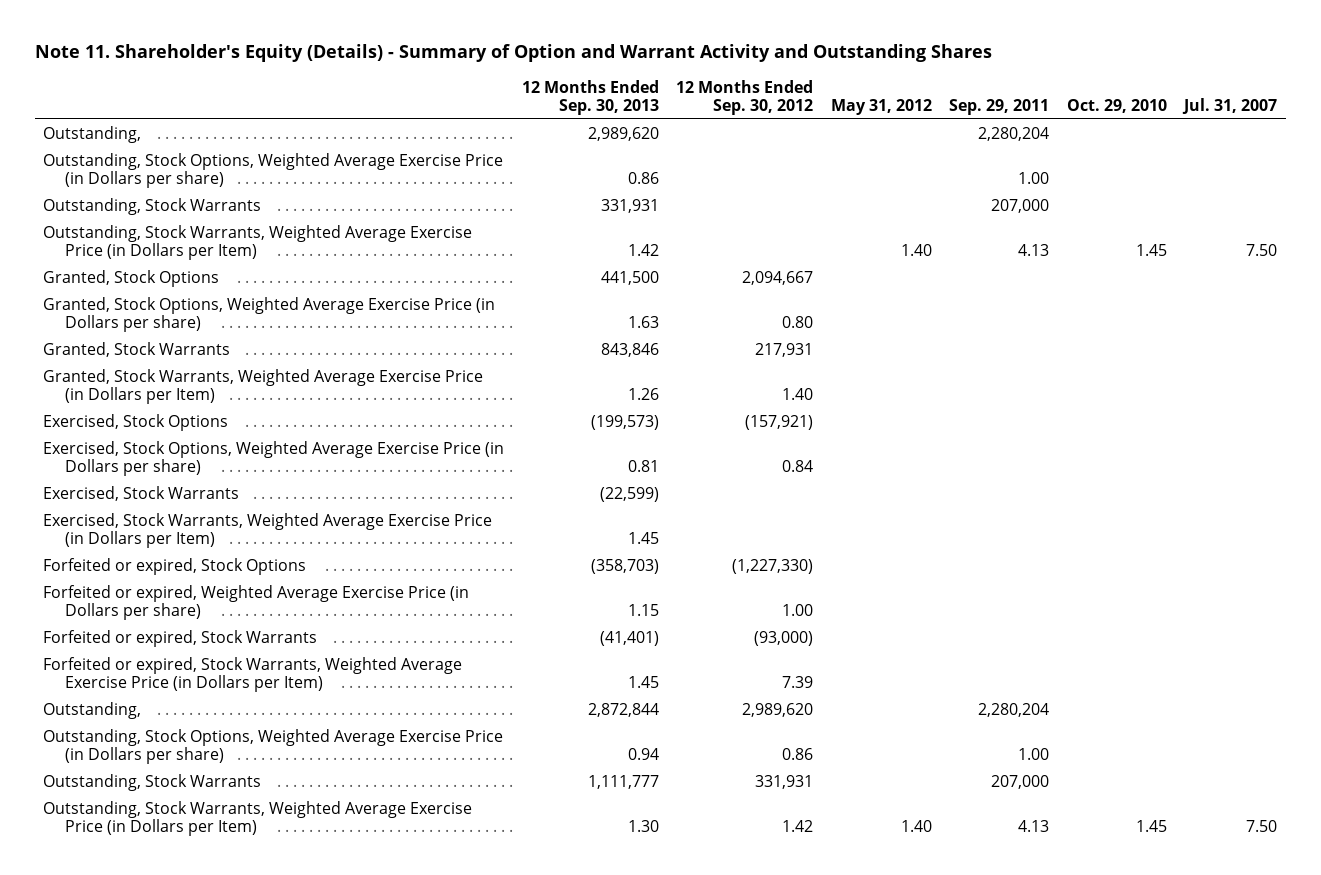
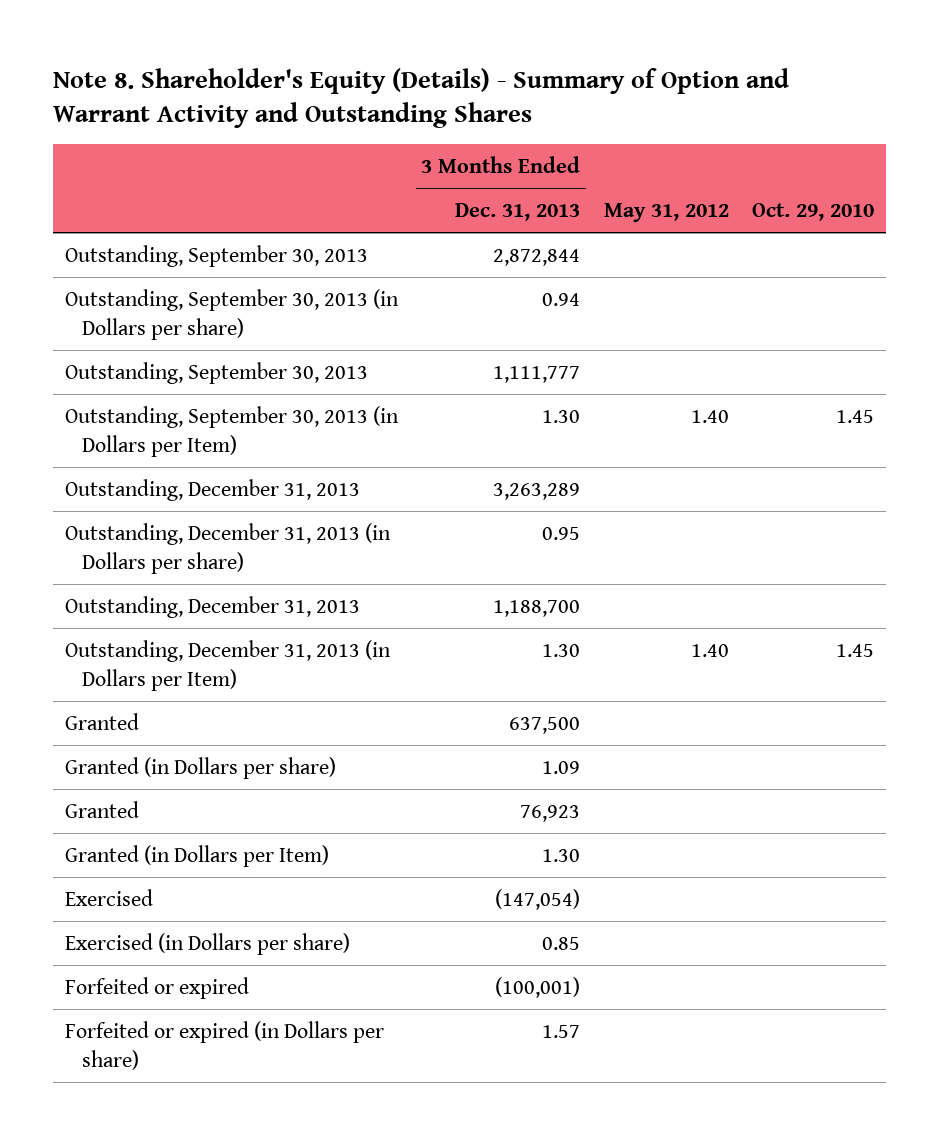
- Note 11. Shareholder's Equity (Details) - Summary of Option and Warrant Activity and Outstanding Shares
+ Note 8. Shareholder's Equity (Details) - Summary of Option and Warrant Activity and Outstanding Shares
- | 12 Months Ended Sep. 30, 2013 | 12 Months Ended Sep. 30, 2012 | May 31, 2012 | Sep. 29, 2011 | Oct. 29, 2010 | Jul. 31, 2007
+ | 3 Months Ended Dec. 31, 2013 | May 31, 2012 | Oct. 29, 2010
- Outstanding, | 2,989,620 | | | 2,280,204 | |
- Outstanding, Stock Options, Weighted Average Exercise Price (in Dollars per share) | 0.86 | | | 1.00 | |
- Outstanding, Stock Warrants | 331,931 | | | 207,000 | |
- Outstanding, Stock Warrants, Weighted Average Exercise Price (in Dollars per Item) | 1.42 | | 1.40 | 4.13 | 1.45 | 7.50
- Granted, Stock Options | 441,500 | 2,094,667 | | | |
- Granted, Stock Options, Weighted Average Exercise Price (in Dollars per share) | 1.63 | 0.80 | | | |
- Granted, Stock Warrants | 843,846 | 217,931 | | | |
- Granted, Stock Warrants, Weighted Average Exercise Price (in Dollars per Item) | 1.26 | 1.40 | | | |
- Exercised, Stock Options | (199,573) | (157,921) | | | |
- Exercised, Stock Options, Weighted Average Exercise Price (in Dollars per share) | 0.81 | 0.84 | | | |
- Exercised, Stock Warrants | (22,599) | | | | |
- Exercised, Stock Warrants, Weighted Average Exercise Price (in Dollars per Item) | 1.45 | | | | |
- Forfeited or expired, Stock Options | (358,703) | (1,227,330) | | | |
- Forfeited or expired, Weighted Average Exercise Price (in Dollars per share) | 1.15 | 1.00 | | | |
- Forfeited or expired, Stock Warrants | (41,401) | (93,000) | | | |
- Forfeited or expired, Stock Warrants, Weighted Average Exercise Price (in Dollars per Item) | 1.45 | 7.39 | | | |
- Outstanding, | 2,872,844 | 2,989,620 | | 2,280,204 | |
- Outstanding, Stock Options, Weighted Average Exercise Price (in Dollars per share) | 0.94 | 0.86 | | 1.00 | |
- Outstanding, Stock Warrants | 1,111,777 | 331,931 | | 207,000 | |
- Outstanding, Stock Warrants, Weighted Average Exercise Price (in Dollars per Item) | 1.30 | 1.42 | 1.40 | 4.13 | 1.45 | 7.50
+ Outstanding, September 30, 2013 | 2,872,844 | |
+ Outstanding, September 30, 2013 (in Dollars per share) | 0.94 | |
+ Outstanding, September 30, 2013 | 1,111,777 | |
+ Outstanding, September 30, 2013 (in Dollars per Item) | 1.30 | 1.40 | 1.45
+ Outstanding, December 31, 2013 | 3,263,289 | |
+ Outstanding, December 31, 2013 (in Dollars per share) | 0.95 | |
+ Outstanding, December 31, 2013 | 1,188,700 | |
+ Outstanding, December 31, 2013 (in Dollars per Item) | 1.30 | 1.40 | 1.45
+ Granted | 637,500 | |
+ Granted (in Dollars per share) | 1.09 | |
+ Granted | 76,923 | |
+ Granted (in Dollars per Item) | 1.30 | |
+ Exercised | (147,054) | |
+ Exercised (in Dollars per share) | 0.85 | |
+ Forfeited or expired | (100,001) | |
+ Forfeited or expired (in Dollars per share) | 1.57 | |

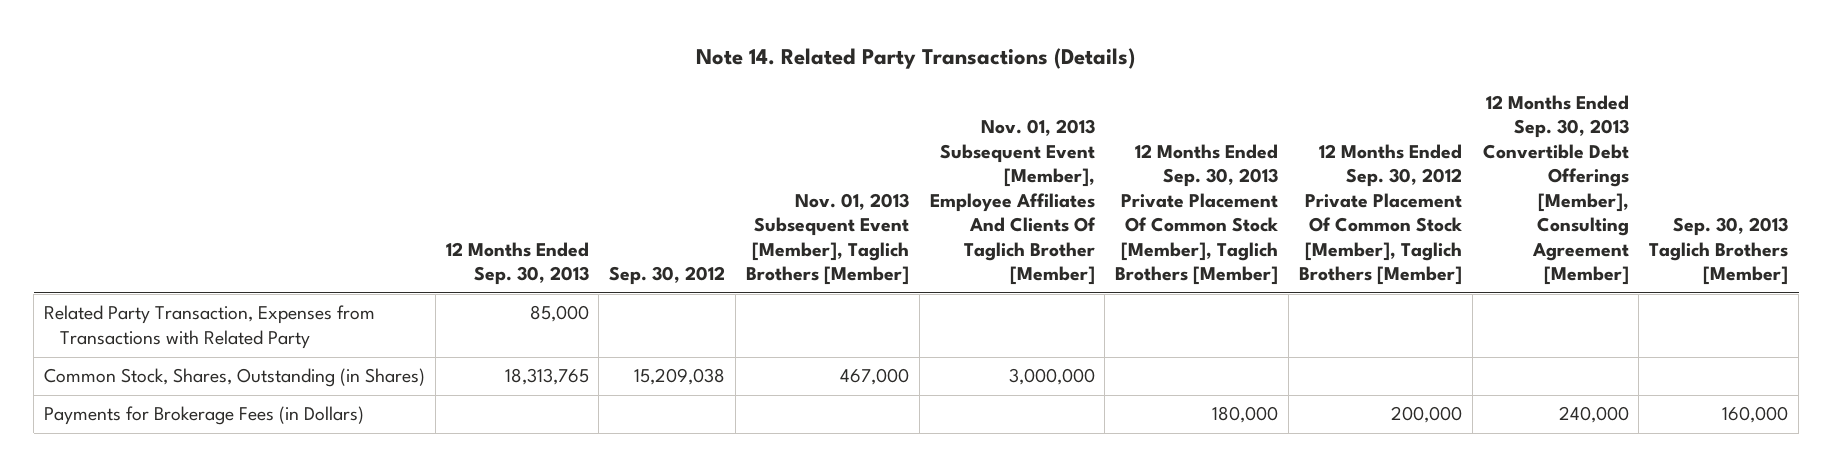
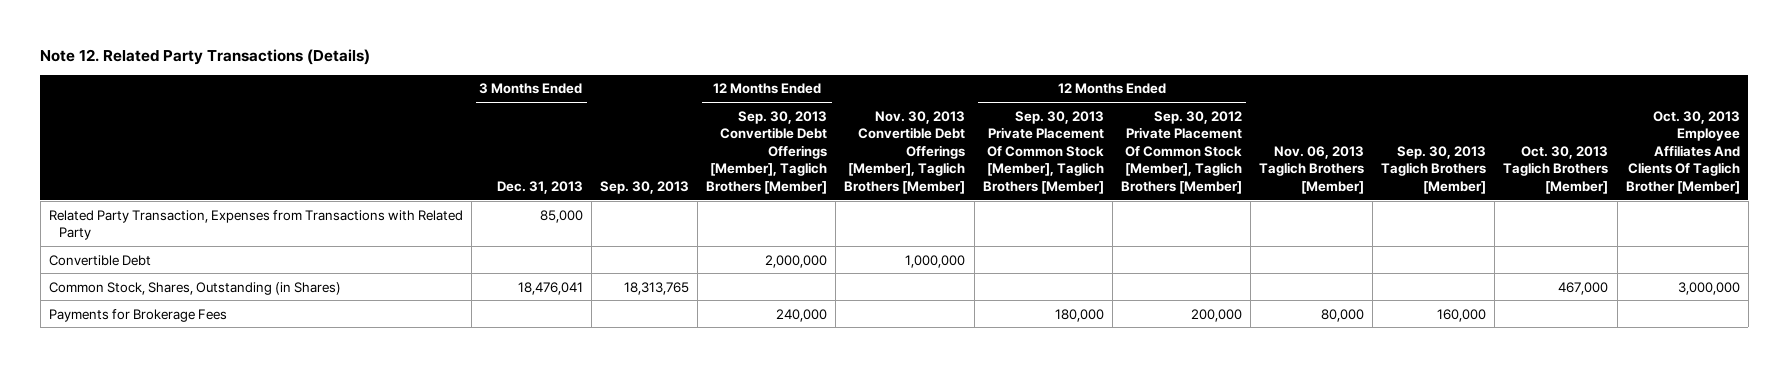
- Note 14. Related Party Transactions (Details)
+ Note 12. Related Party Transactions (Details)
- | 12 Months Ended Sep. 30, 2013 | Sep. 30, 2012 | Nov. 01, 2013 Subsequent Event [Member], Taglich Brothers [Member] | Nov. 01, 2013 Subsequent Event [Member], Employee Affiliates And Clients Of Taglich Brother [Member] | 12 Months Ended Sep. 30, 2013 Private Placement Of Common Stock [Member], Taglich Brothers [Member] | 12 Months Ended Sep. 30, 2012 Private Placement Of Common Stock [Member], Taglich Brothers [Member] | 12 Months Ended Sep. 30, 2013 Convertible Debt Offerings [Member], Consulting Agreement [Member] | Sep. 30, 2013 Taglich Brothers [Member]
+ | 3 Months Ended Dec. 31, 2013 | Sep. 30, 2013 | 12 Months Ended Sep. 30, 2013 Convertible Debt Offerings [Member], Taglich Brothers [Member] | Nov. 30, 2013 Convertible Debt Offerings [Member], Taglich Brothers [Member] | 12 Months Ended Sep. 30, 2013 Private Placement Of Common Stock [Member], Taglich Brothers [Member] | 12 Months Ended Sep. 30, 2012 Private Placement Of Common Stock [Member], Taglich Brothers [Member] | Nov. 06, 2013 Taglich Brothers [Member] | Sep. 30, 2013 Taglich Brothers [Member] | Oct. 30, 2013 Taglich Brothers [Member] | Oct. 30, 2013 Employee Affiliates And Clients Of Taglich Brother [Member]
+ Convertible Debt | | | 2,000,000 | 1,000,000 | | | | | |
- Payments for Brokerage Fees (in Dollars) | | | | | 180,000 | 200,000 | 240,000 | 160,000
+ Payments for Brokerage Fees | | | 240,000 | | 180,000 | 200,000 | 80,000 | 160,000 | |

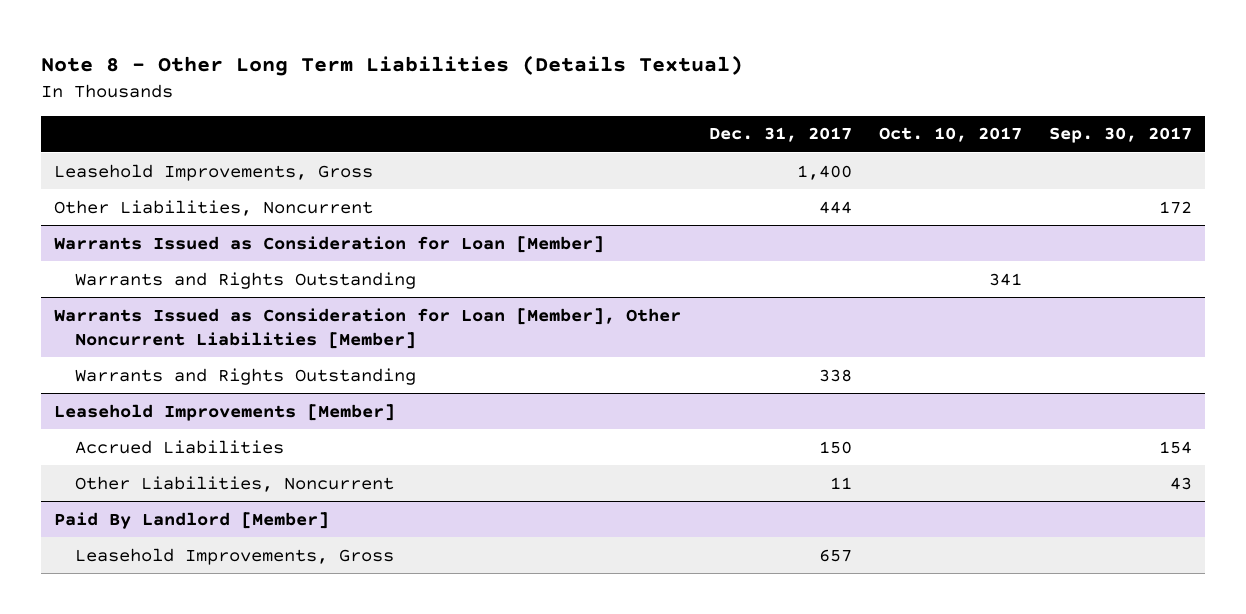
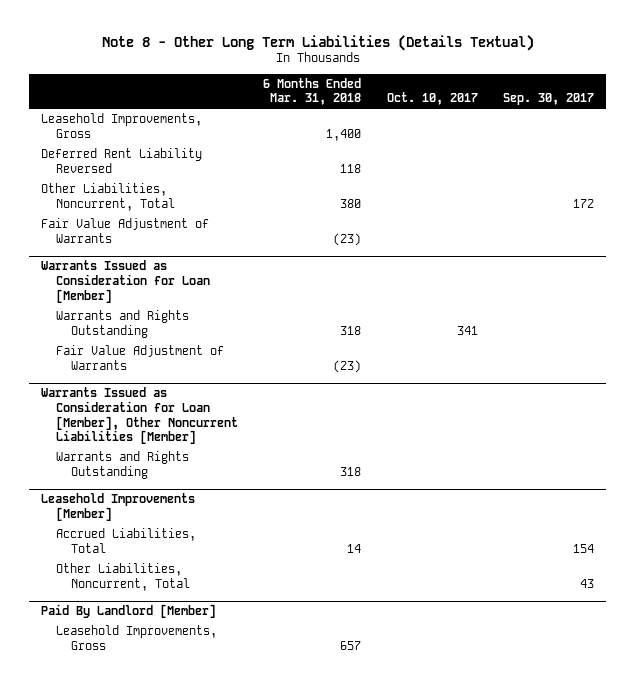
- | Dec. 31, 2017 | Oct. 10, 2017 | Sep. 30, 2017
+ | 6 Months Ended Mar. 31, 2018 | Oct. 10, 2017 | Sep. 30, 2017
- Other Liabilities, Noncurrent | 444 | | 172
+ Deferred Rent Liability Reversed | 118 | |
+ Other Liabilities, Noncurrent, Total | 380 | | 172
+ Fair Value Adjustment of Warrants | (23) | |
@ Warrants Issued as Consideration for Loan [Member]
+ Fair Value Adjustment of Warrants | (23) | |
@ Leasehold Improvements [Member]
- Accrued Liabilities | 150 | | 154
- Other Liabilities, Noncurrent | 11 | | 43
+ Accrued Liabilities, Total | 14 | | 154
+ Other Liabilities, Noncurrent, Total | | | 43

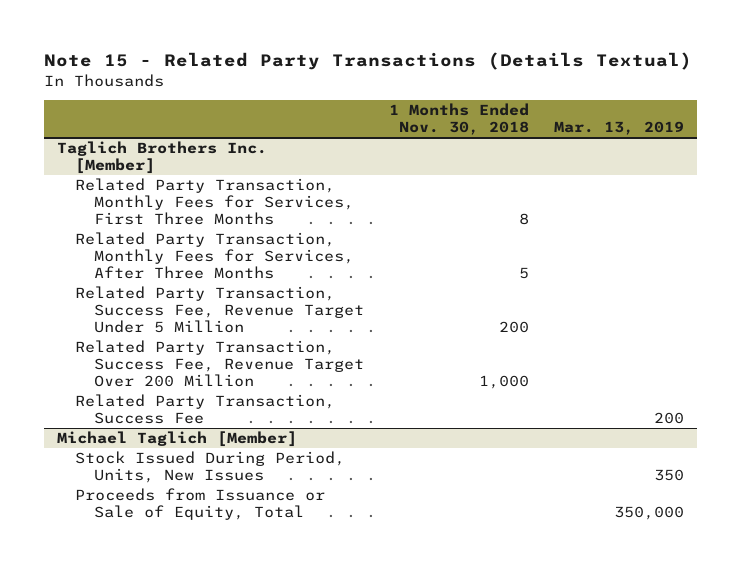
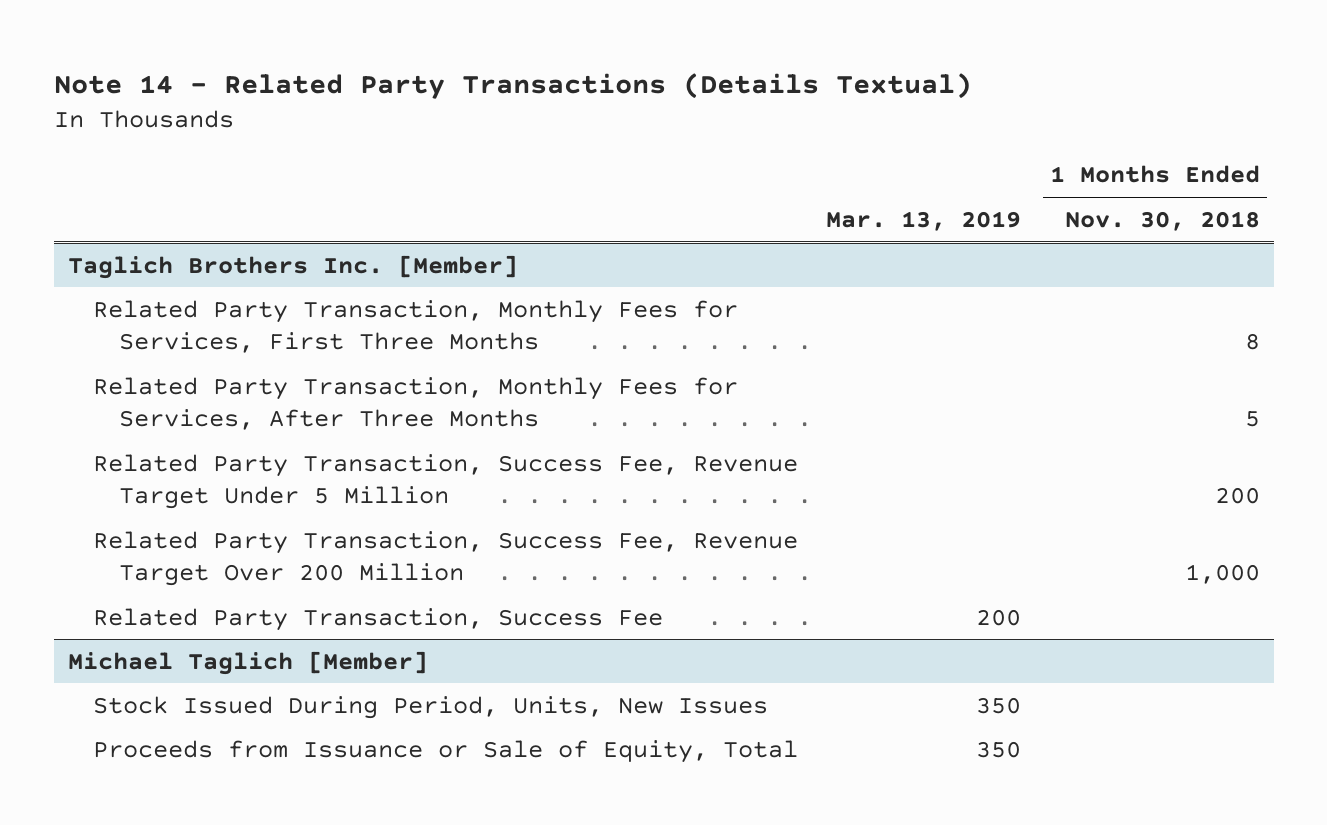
- Note 15 - Related Party Transactions (Details Textual)
+ Note 14 - Related Party Transactions (Details Textual)
- | 1 Months Ended Nov. 30, 2018 | Mar. 13, 2019
+ | Mar. 13, 2019 | 1 Months Ended Nov. 30, 2018
@ Michael Taglich [Member]
- Proceeds from Issuance or Sale of Equity, Total | | 350,000
+ Proceeds from Issuance or Sale of Equity, Total | 350 |

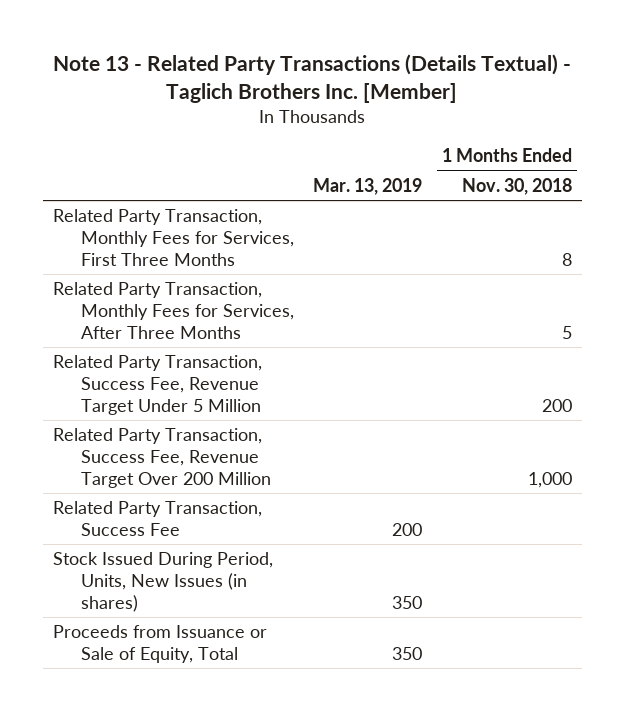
- Note 14 - Related Party Transactions (Details Textual)
+ Note 13 - Related Party Transactions (Details Textual) - Taglich Brothers Inc. [Member]
- Taglich Brothers Inc. [Member]
- Michael Taglich [Member]
- Stock Issued During Period, Units, New Issues | 350 |
- Proceeds from Issuance or Sale of Equity, Total | 350 |
+ Stock Issued During Period, Units, New Issues (in shares) | 350 |
+ Proceeds from Issuance or Sale of Equity, Total | 350 |

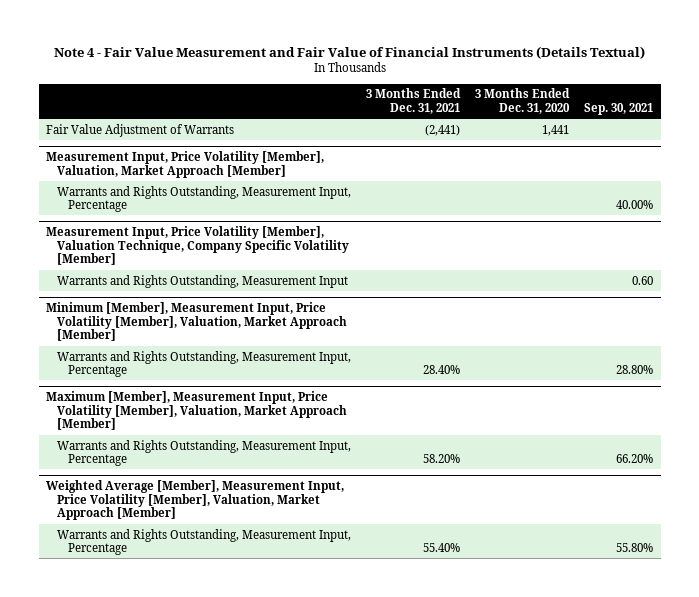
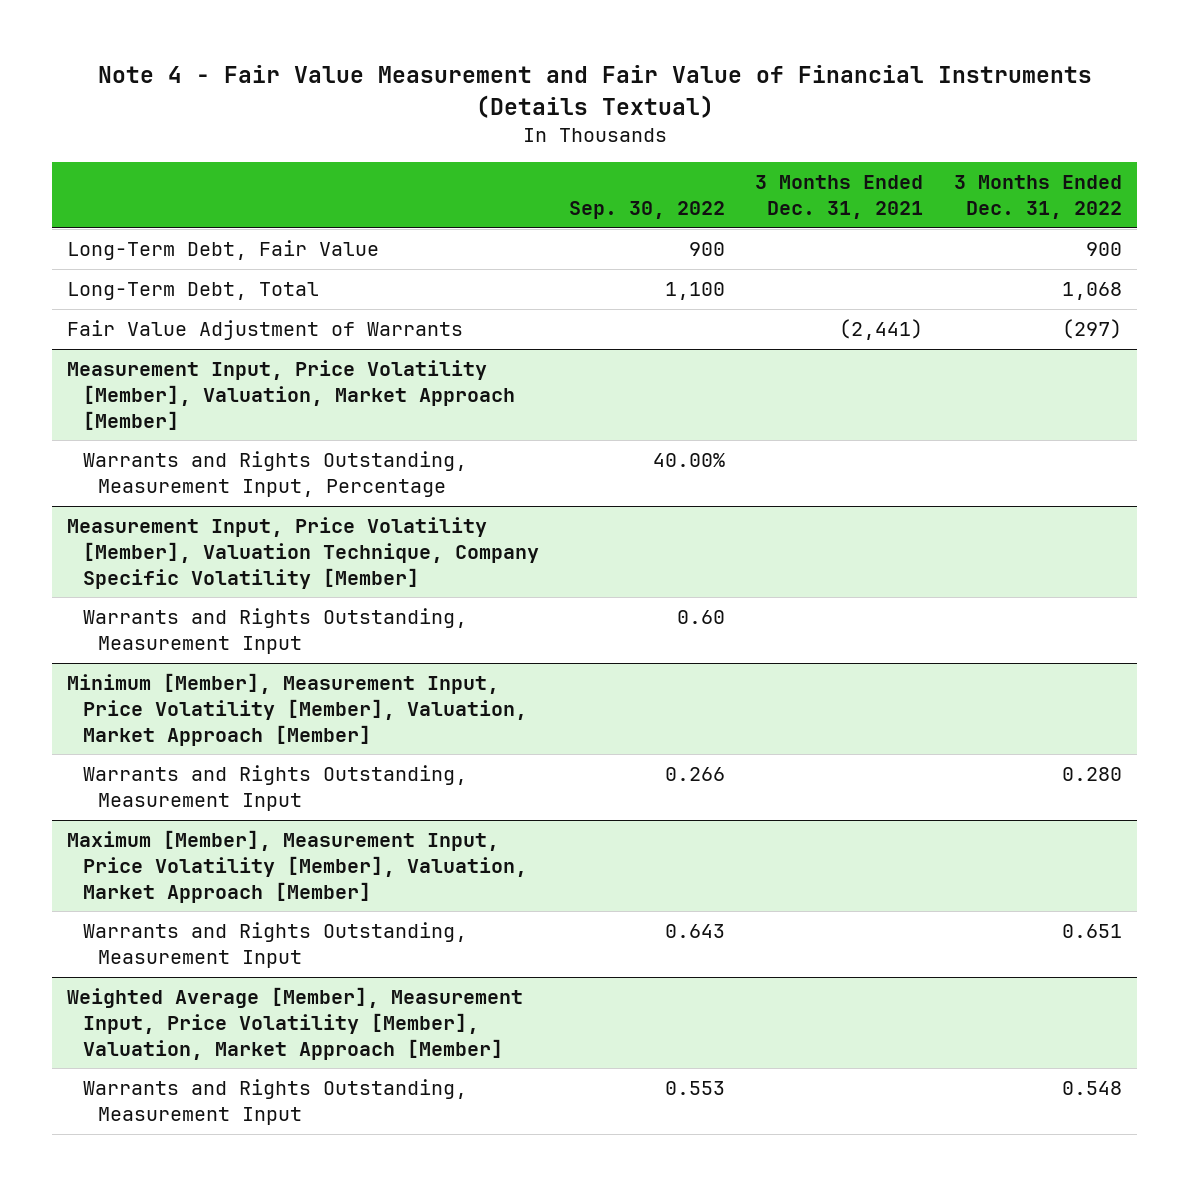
- | 3 Months Ended Dec. 31, 2021 | 3 Months Ended Dec. 31, 2020 | Sep. 30, 2021
+ | Sep. 30, 2022 | 3 Months Ended Dec. 31, 2021 | 3 Months Ended Dec. 31, 2022
+ Long-Term Debt, Fair Value | 900 | | 900
+ Long-Term Debt, Total | 1,100 | | 1,068
@ Minimum [Member], Measurement Input, Price Volatility [Member], Valuation, Market Approach [Member]
- Warrants and Rights Outstanding, Measurement Input, Percentage | 28.40% | | 28.80%
+ Warrants and Rights Outstanding, Measurement Input | 0.266 | | 0.280
@ Maximum [Member], Measurement Input, Price Volatility [Member], Valuation, Market Approach [Member]
- Warrants and Rights Outstanding, Measurement Input, Percentage | 58.20% | | 66.20%
+ Warrants and Rights Outstanding, Measurement Input | 0.643 | | 0.651
@ Weighted Average [Member], Measurement Input, Price Volatility [Member], Valuation, Market Approach [Member]
- Warrants and Rights Outstanding, Measurement Input, Percentage | 55.40% | | 55.80%
+ Warrants and Rights Outstanding, Measurement Input | 0.553 | | 0.548

